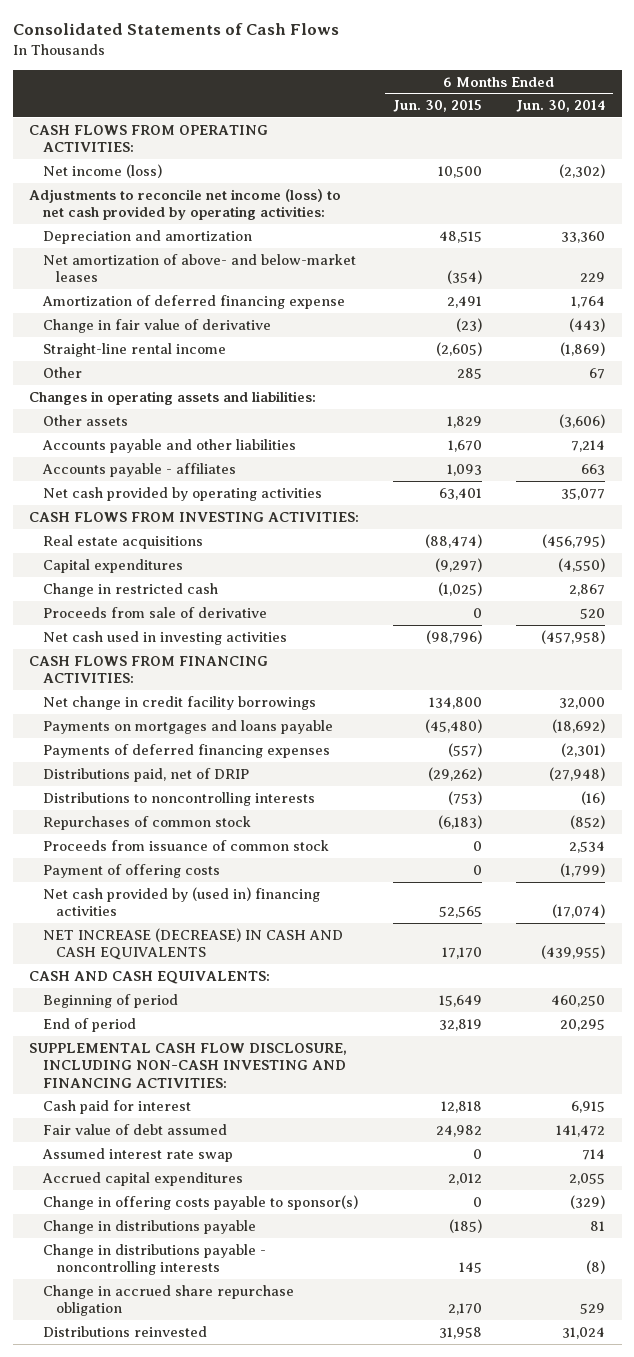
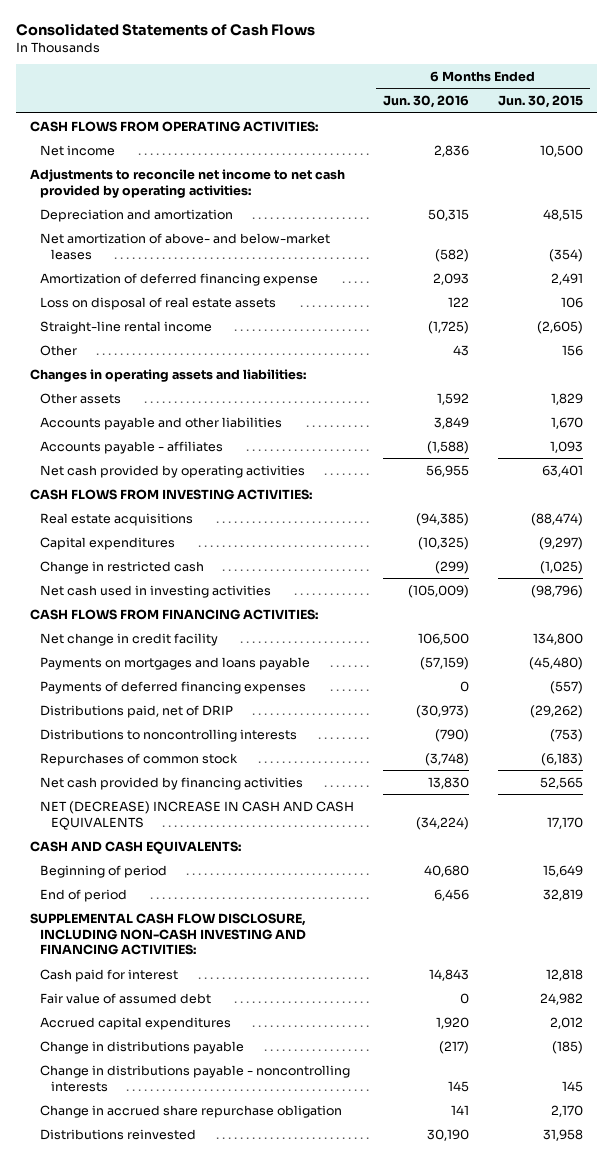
- | 6 Months Ended Jun. 30, 2015 | 6 Months Ended Jun. 30, 2014
+ | 6 Months Ended Jun. 30, 2016 | 6 Months Ended Jun. 30, 2015
- Net income (loss) | 10,500 | (2,302)
- Adjustments to reconcile net income (loss) to net cash provided by operating activities:
+ Net income | 2,836 | 10,500
+ Adjustments to reconcile net income to net cash provided by operating activities:
- Change in fair value of derivative | (23) | (443)
+ Loss on disposal of real estate assets | 122 | 106
- Other | 285 | 67
+ Other | 43 | 156
- Proceeds from sale of derivative | 0 | 520
- Net change in credit facility borrowings | 134,800 | 32,000
+ Net change in credit facility | 106,500 | 134,800
- Proceeds from issuance of common stock | 0 | 2,534
- Payment of offering costs | 0 | (1,799)
- Net cash provided by (used in) financing activities | 52,565 | (17,074)
- NET INCREASE (DECREASE) IN CASH AND CASH EQUIVALENTS | 17,170 | (439,955)
+ Net cash provided by financing activities | 13,830 | 52,565
+ NET (DECREASE) INCREASE IN CASH AND CASH EQUIVALENTS | (34,224) | 17,170
- Fair value of debt assumed | 24,982 | 141,472
- Assumed interest rate swap | 0 | 714
+ Fair value of assumed debt | 0 | 24,982
- Change in offering costs payable to sponsor(s) | 0 | (329)

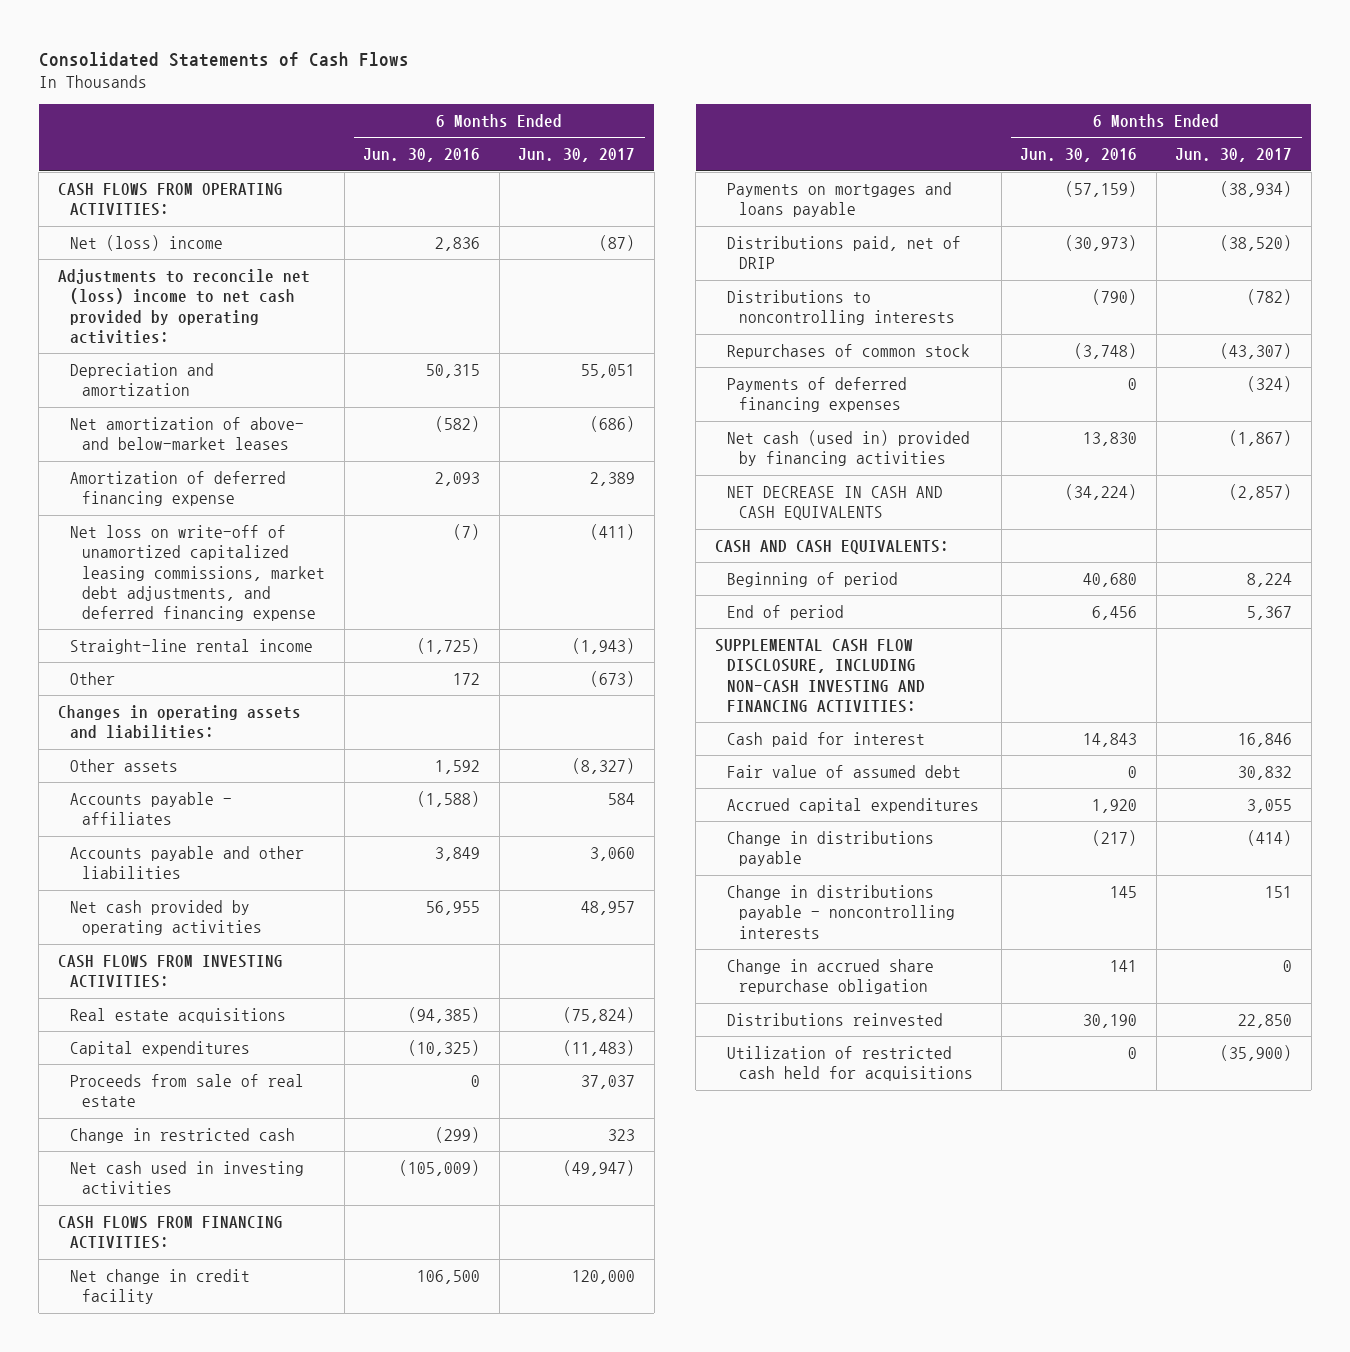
- | 6 Months Ended Jun. 30, 2016 | 6 Months Ended Jun. 30, 2015
+ | 6 Months Ended Jun. 30, 2016 | 6 Months Ended Jun. 30, 2017
- Net income | 2,836 | 10,500
- Adjustments to reconcile net income to net cash provided by operating activities:
+ Net (loss) income | 2,836 | (87)
+ Adjustments to reconcile net (loss) income to net cash provided by operating activities:
- Loss on disposal of real estate assets | 122 | 106
+ Net loss on write-off of unamortized capitalized leasing commissions, market debt adjustments, and deferred financing expense | (7) | (411)
- Other | 43 | 156
+ Other | 172 | (673)
moved down: Accounts payable and other liabilities | 3,849 | 3,060
+ Proceeds from sale of real estate | 0 | 37,037
- Net cash provided by financing activities | 13,830 | 52,565
- NET (DECREASE) INCREASE IN CASH AND CASH EQUIVALENTS | (34,224) | 17,170
moved down: Payments of deferred financing expenses | 0 | (324)
+ Net cash (used in) provided by financing activities | 13,830 | (1,867)
+ NET DECREASE IN CASH AND CASH EQUIVALENTS | (34,224) | (2,857)
+ Utilization of restricted cash held for acquisitions | 0 | (35,900)

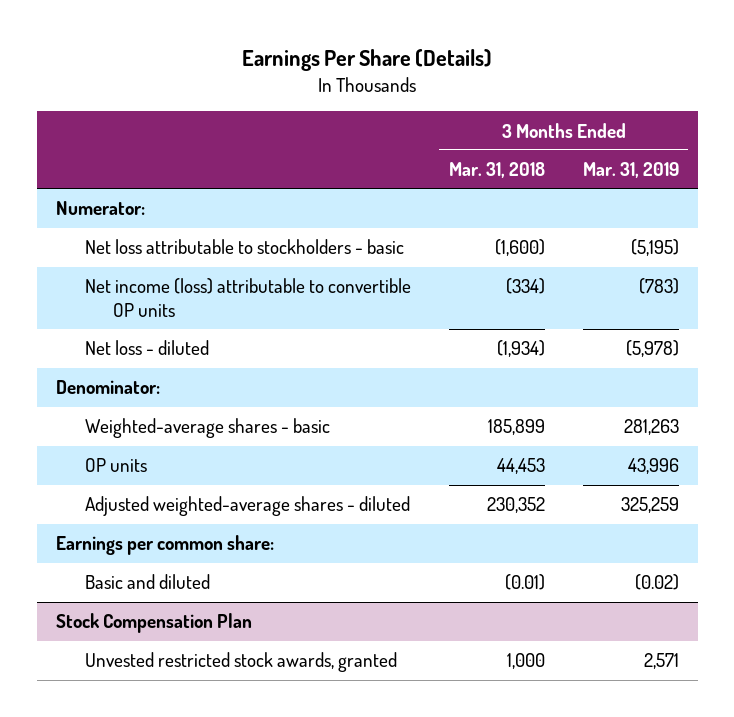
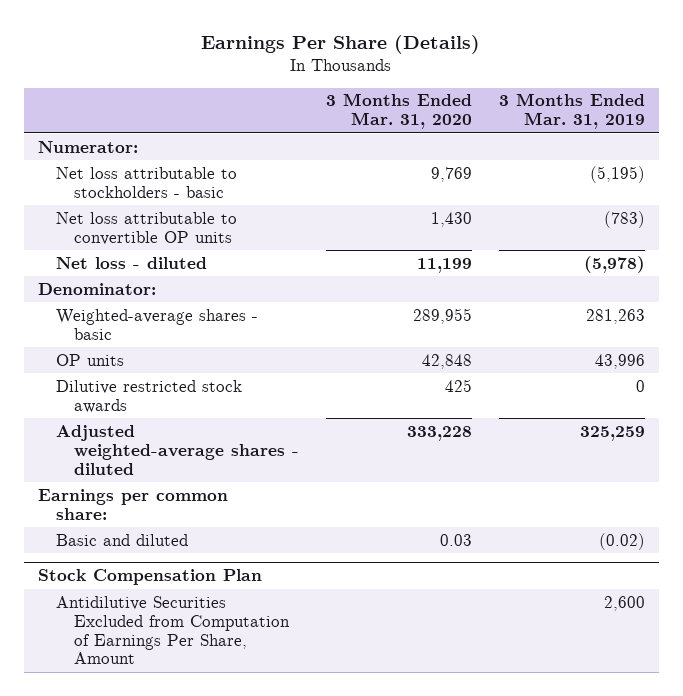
- | 3 Months Ended Mar. 31, 2018 | 3 Months Ended Mar. 31, 2019
+ | 3 Months Ended Mar. 31, 2020 | 3 Months Ended Mar. 31, 2019
- Net income (loss) attributable to convertible OP units | (334) | (783)
+ Net loss attributable to convertible OP units | 1,430 | (783)
+ Dilutive restricted stock awards | 425 | 0
@ Stock Compensation Plan
- Unvested restricted stock awards, granted | 1,000 | 2,571
+ Antidilutive Securities Excluded from Computation of Earnings Per Share, Amount | | 2,600

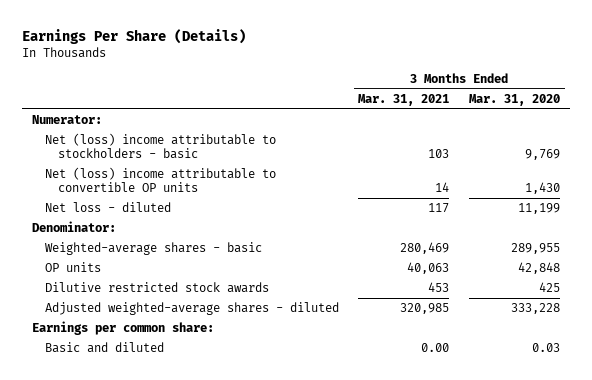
- | 3 Months Ended Mar. 31, 2020 | 3 Months Ended Mar. 31, 2019
+ | 3 Months Ended Mar. 31, 2021 | 3 Months Ended Mar. 31, 2020
- Net loss attributable to stockholders - basic | 9,769 | (5,195)
- Net loss attributable to convertible OP units | 1,430 | (783)
+ Net (loss) income attributable to stockholders - basic | 103 | 9,769
+ Net (loss) income attributable to convertible OP units | 14 | 1,430
- Stock Compensation Plan
- Antidilutive Securities Excluded from Computation of Earnings Per Share, Amount | | 2,600

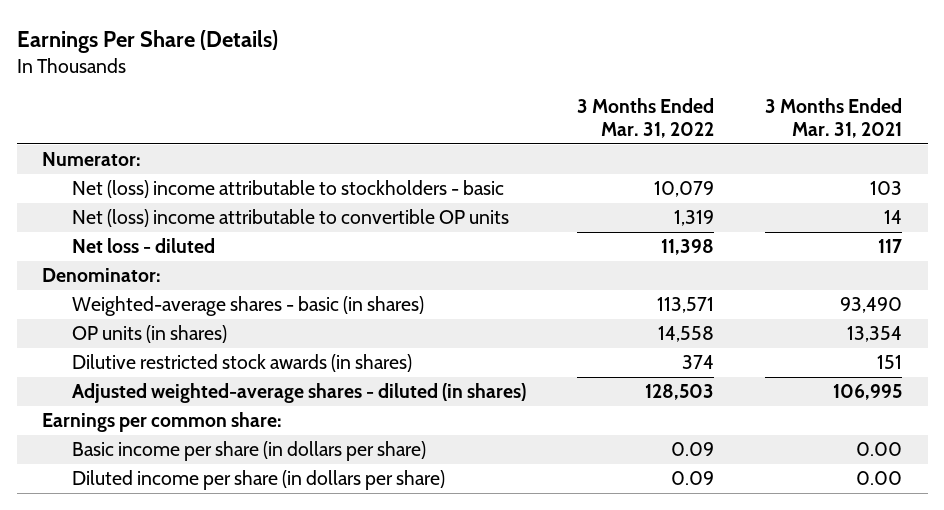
- | 3 Months Ended Mar. 31, 2021 | 3 Months Ended Mar. 31, 2020
+ | 3 Months Ended Mar. 31, 2022 | 3 Months Ended Mar. 31, 2021
- Weighted-average shares - basic | 280,469 | 289,955
- OP units | 40,063 | 42,848
- Dilutive restricted stock awards | 453 | 425
- Adjusted weighted-average shares - diluted | 320,985 | 333,228
+ Weighted-average shares - basic (in shares) | 113,571 | 93,490
+ OP units (in shares) | 14,558 | 13,354
+ Dilutive restricted stock awards (in shares) | 374 | 151
+ Adjusted weighted-average shares - diluted (in shares) | 128,503 | 106,995
- Basic and diluted | 0.00 | 0.03
+ Basic income per share (in dollars per share) | 0.09 | 0.00
+ Diluted income per share (in dollars per share) | 0.09 | 0.00

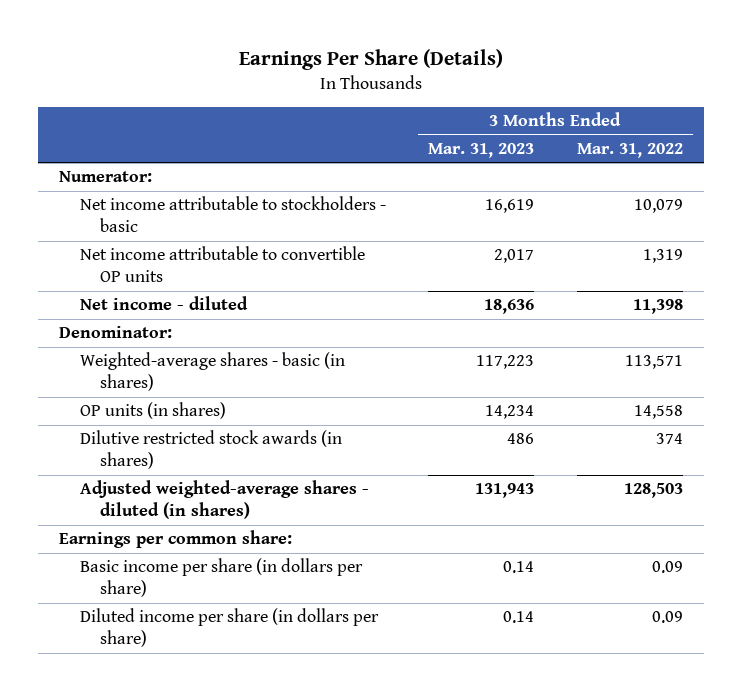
- | 3 Months Ended Mar. 31, 2022 | 3 Months Ended Mar. 31, 2021
+ | 3 Months Ended Mar. 31, 2023 | 3 Months Ended Mar. 31, 2022
- Net (loss) income attributable to stockholders - basic | 10,079 | 103
- Net (loss) income attributable to convertible OP units | 1,319 | 14
- Net loss - diluted | 11,398 | 117
+ Net income attributable to stockholders - basic | 16,619 | 10,079
+ Net income attributable to convertible OP units | 2,017 | 1,319
+ Net income - diluted | 18,636 | 11,398

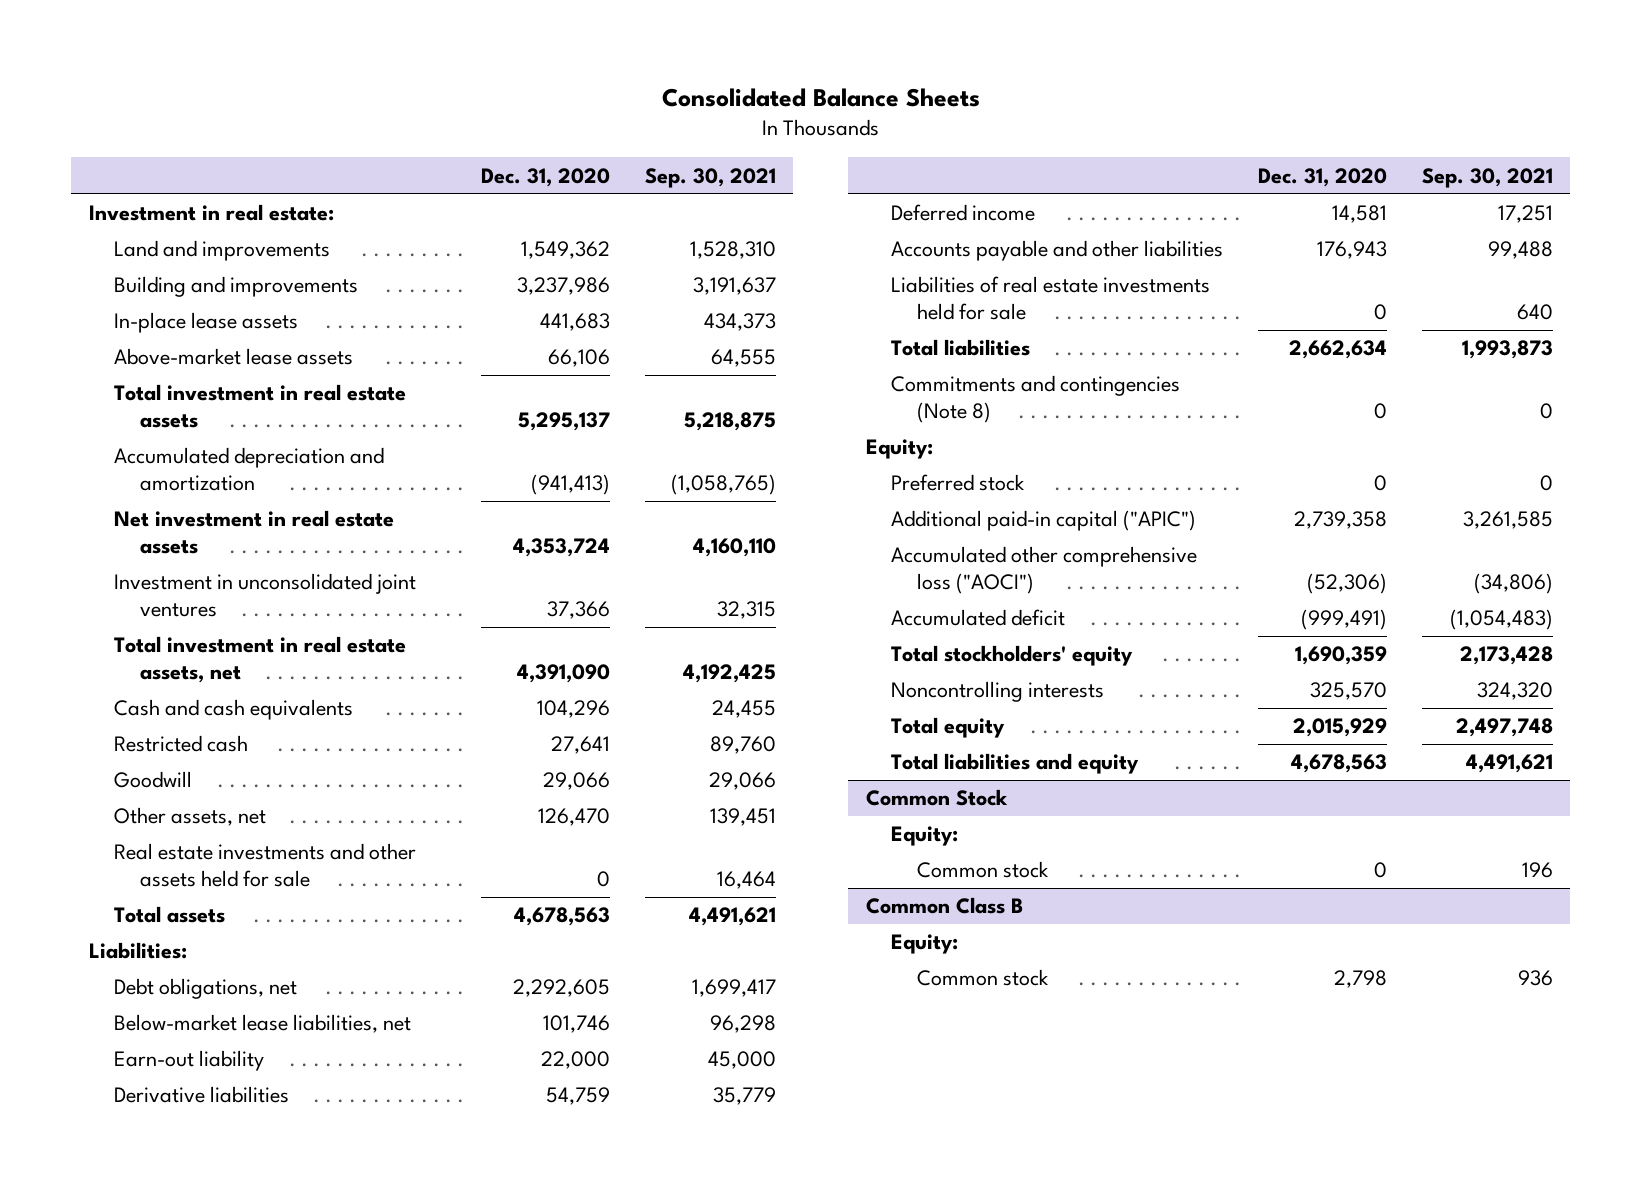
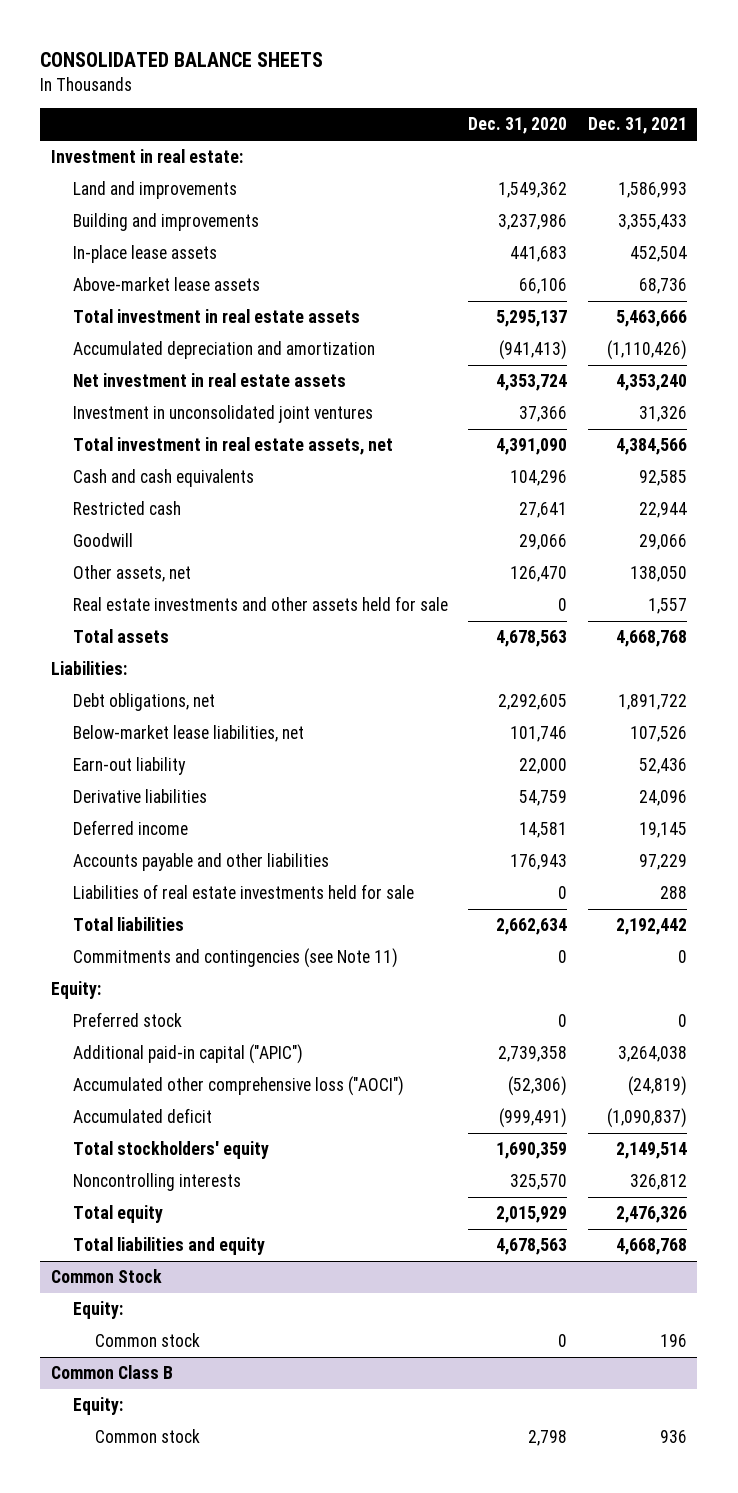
- Consolidated Balance Sheets
+ CONSOLIDATED BALANCE SHEETS
- | Dec. 31, 2020 | Sep. 30, 2021
+ | Dec. 31, 2020 | Dec. 31, 2021
- Commitments and contingencies (Note 8) | 0 | 0
+ Commitments and contingencies (see Note 11) | 0 | 0

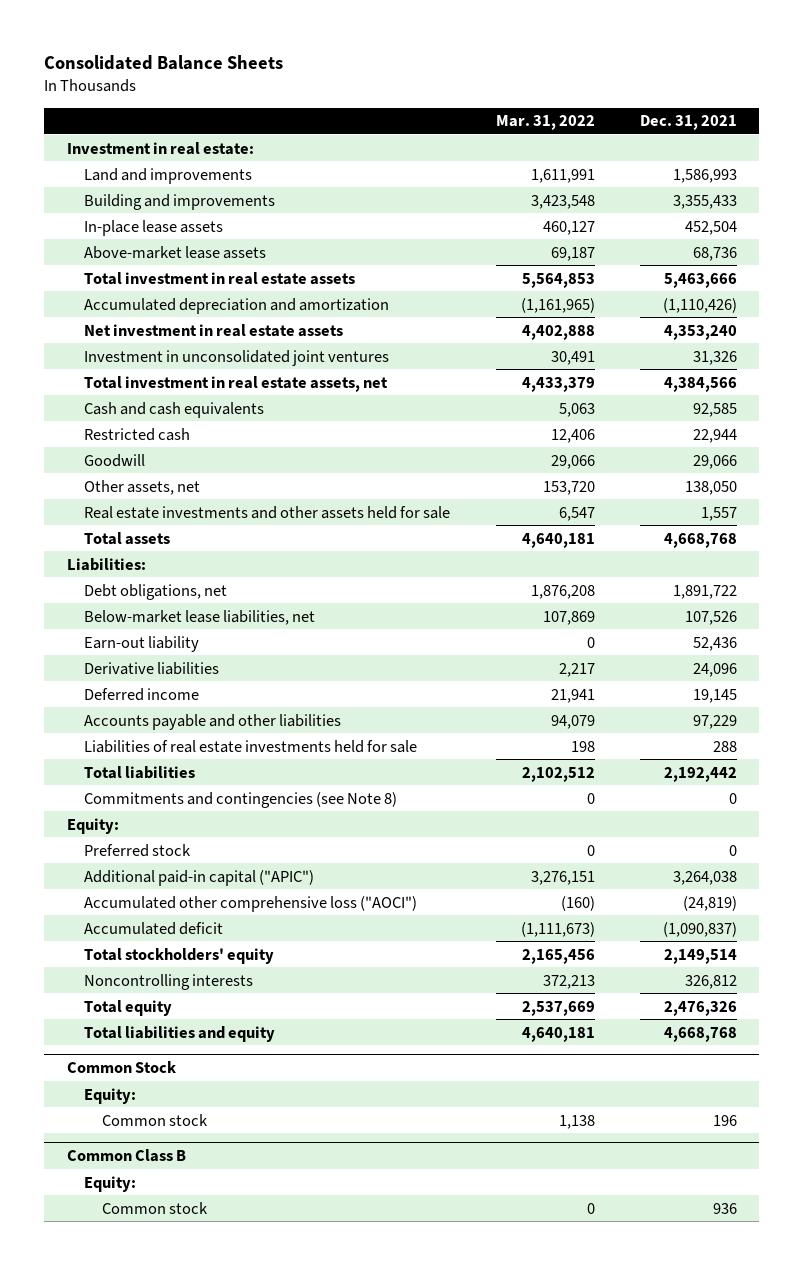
- CONSOLIDATED BALANCE SHEETS
+ Consolidated Balance Sheets
- | Dec. 31, 2020 | Dec. 31, 2021
+ | Mar. 31, 2022 | Dec. 31, 2021
- Commitments and contingencies (see Note 11) | 0 | 0
+ Commitments and contingencies (see Note 8) | 0 | 0

